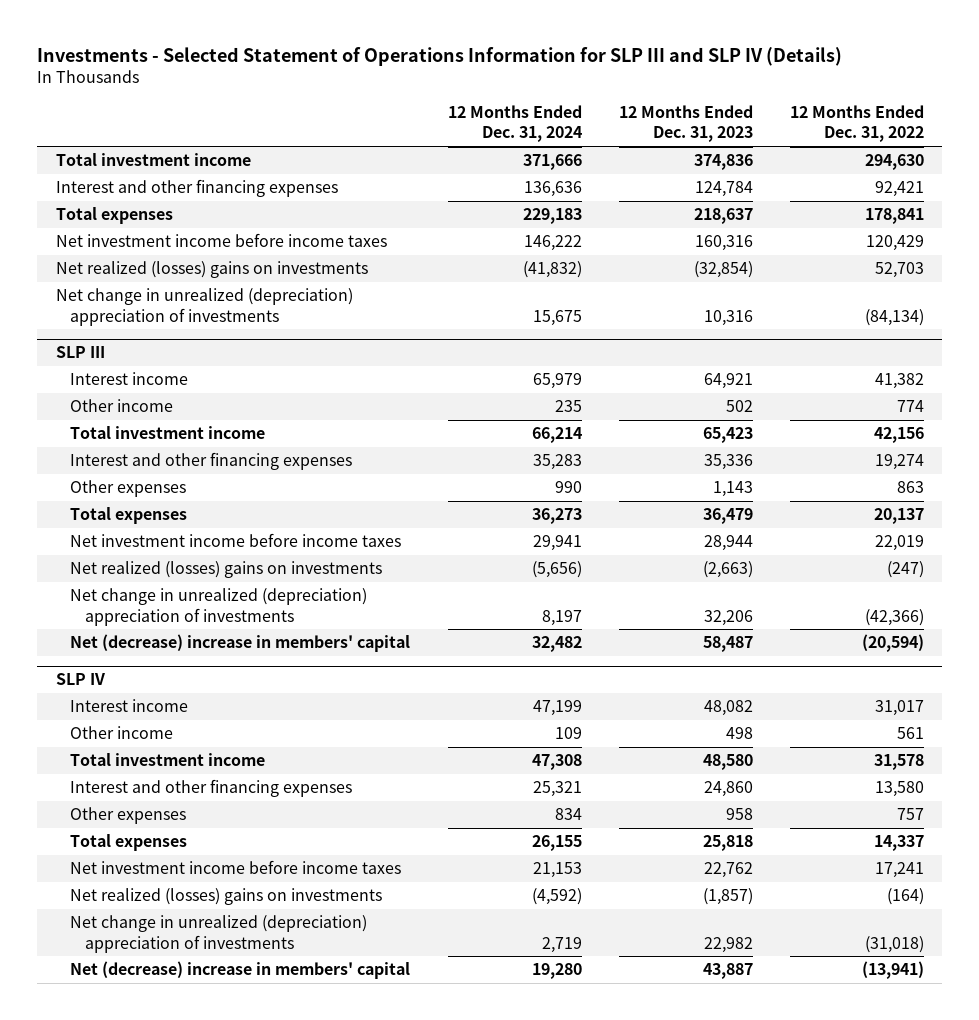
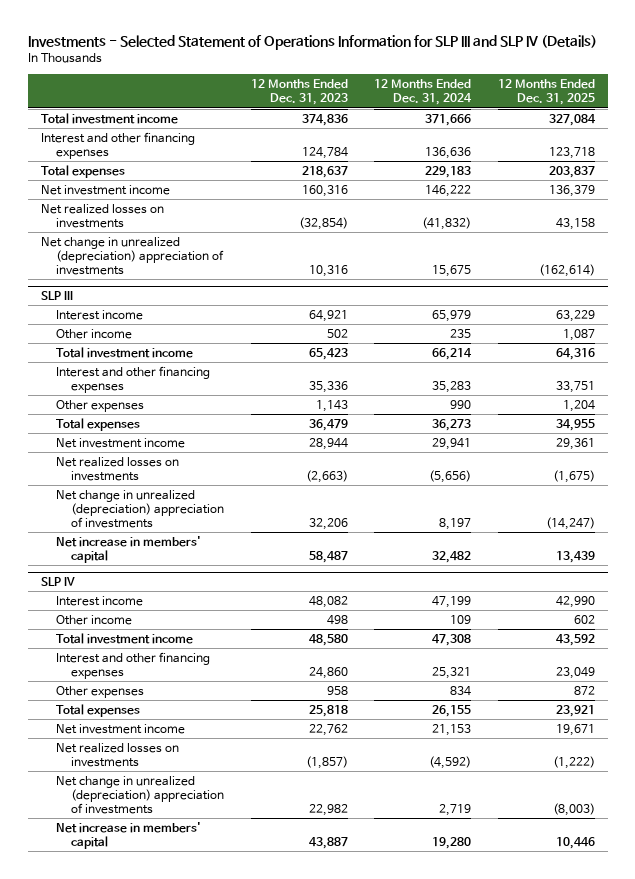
- | 12 Months Ended Dec. 31, 2024 | 12 Months Ended Dec. 31, 2023 | 12 Months Ended Dec. 31, 2022
+ | 12 Months Ended Dec. 31, 2023 | 12 Months Ended Dec. 31, 2024 | 12 Months Ended Dec. 31, 2025
- Net investment income before income taxes | 146,222 | 160,316 | 120,429
- Net realized (losses) gains on investments | (41,832) | (32,854) | 52,703
+ Net investment income | 160,316 | 146,222 | 136,379
+ Net realized losses on investments | (32,854) | (41,832) | 43,158
@ SLP III
- Net investment income before income taxes | 29,941 | 28,944 | 22,019
- Net realized (losses) gains on investments | (5,656) | (2,663) | (247)
+ Net investment income | 28,944 | 29,941 | 29,361
+ Net realized losses on investments | (2,663) | (5,656) | (1,675)
- Net (decrease) increase in members' capital | 32,482 | 58,487 | (20,594)
+ Net increase in members' capital | 58,487 | 32,482 | 13,439
@ SLP IV
- Net investment income before income taxes | 21,153 | 22,762 | 17,241
- Net realized (losses) gains on investments | (4,592) | (1,857) | (164)
+ Net investment income | 22,762 | 21,153 | 19,671
+ Net realized losses on investments | (1,857) | (4,592) | (1,222)
- Net (decrease) increase in members' capital | 19,280 | 43,887 | (13,941)
+ Net increase in members' capital | 43,887 | 19,280 | 10,446

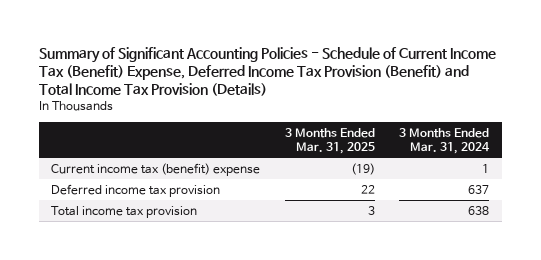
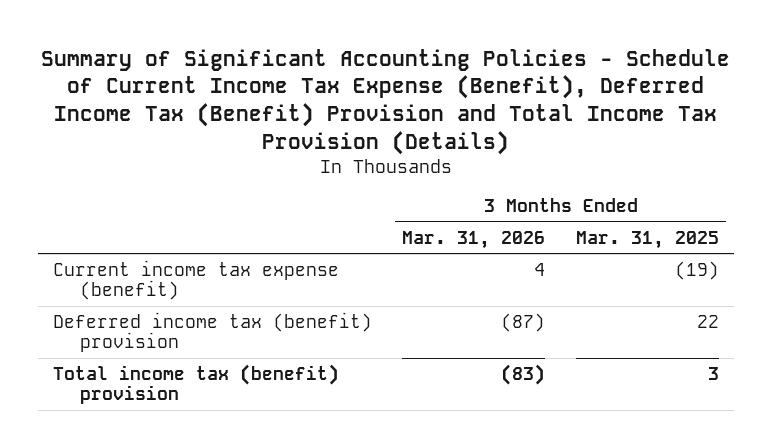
- Summary of Significant Accounting Policies - Schedule of Current Income Tax (Benefit) Expense, Deferred Income Tax Provision (Benefit) and Total Income Tax Provision (Details)
+ Summary of Significant Accounting Policies - Schedule of Current Income Tax Expense (Benefit), Deferred Income Tax (Benefit) Provision and Total Income Tax Provision (Details)
- | 3 Months Ended Mar. 31, 2025 | 3 Months Ended Mar. 31, 2024
+ | 3 Months Ended Mar. 31, 2026 | 3 Months Ended Mar. 31, 2025
- Current income tax (benefit) expense | (19) | 1
- Deferred income tax provision | 22 | 637
- Total income tax provision | 3 | 638
+ Current income tax expense (benefit) | 4 | (19)
+ Deferred income tax (benefit) provision | (87) | 22
+ Total income tax (benefit) provision | (83) | 3

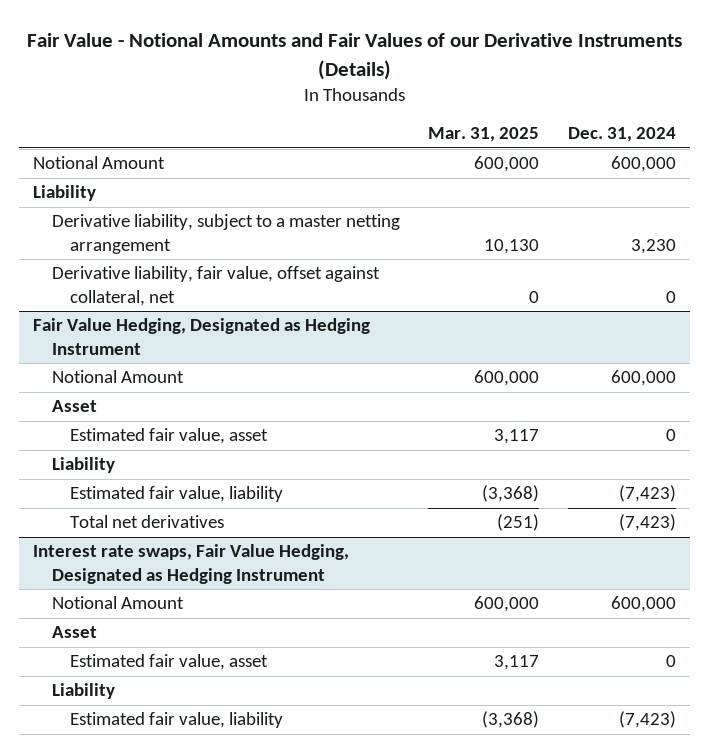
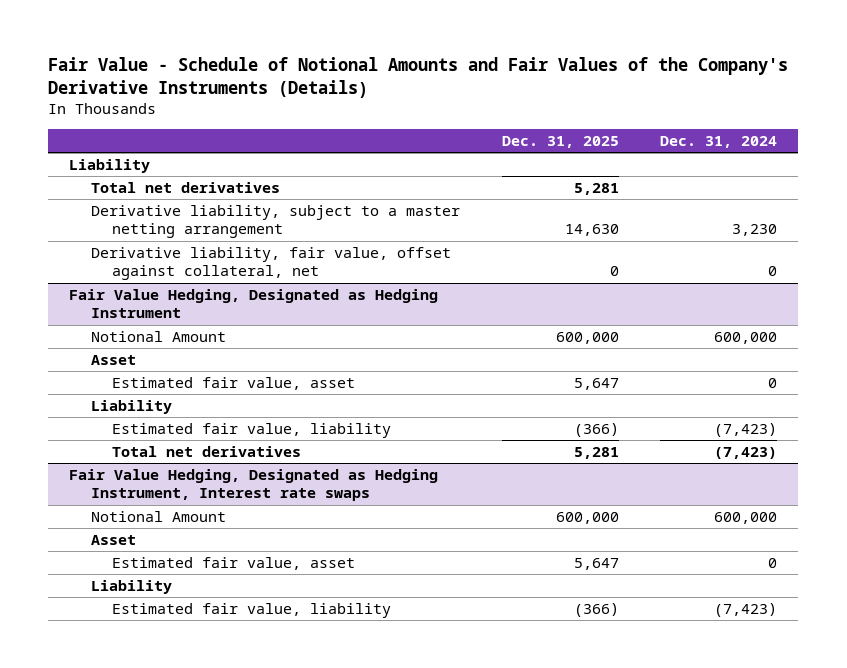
- Fair Value - Notional Amounts and Fair Values of our Derivative Instruments (Details)
+ Fair Value - Schedule of Notional Amounts and Fair Values of the Company's Derivative Instruments (Details)
- | Mar. 31, 2025 | Dec. 31, 2024
+ | Dec. 31, 2025 | Dec. 31, 2024
- Notional Amount | 600,000 | 600,000
+ Total net derivatives | 5,281 |
- Interest rate swaps, Fair Value Hedging, Designated as Hedging Instrument
+ Fair Value Hedging, Designated as Hedging Instrument, Interest rate swaps

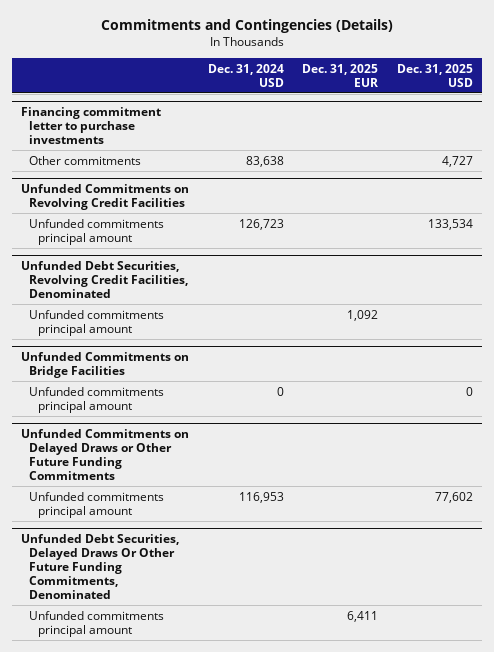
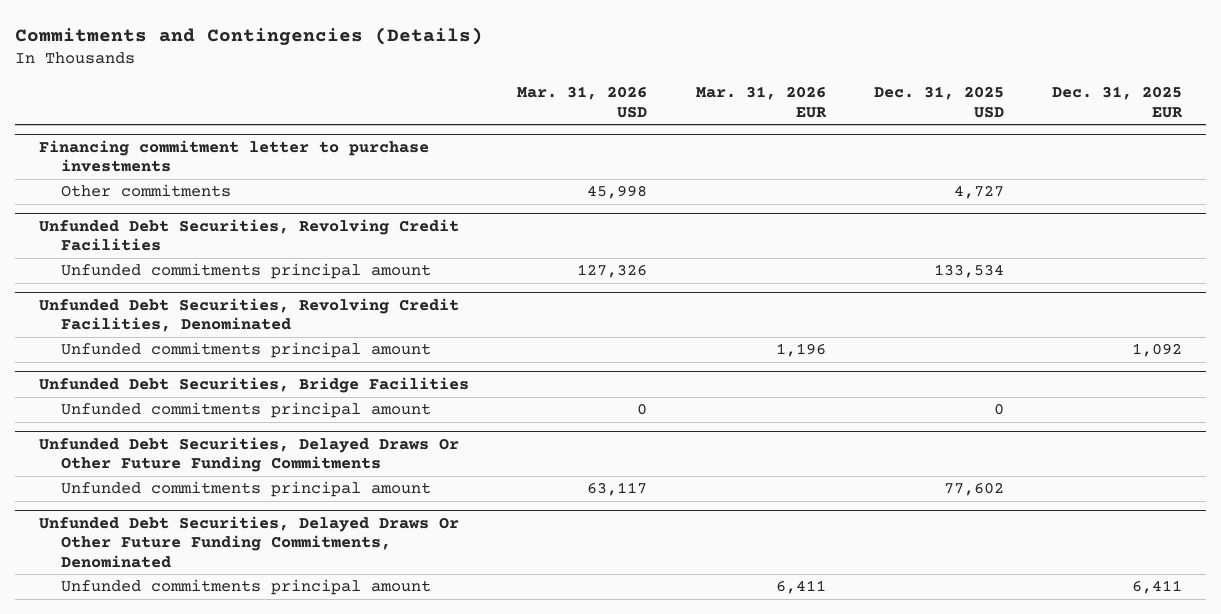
- | Dec. 31, 2024 USD | Dec. 31, 2025 EUR | Dec. 31, 2025 USD
+ | Mar. 31, 2026 USD | Mar. 31, 2026 EUR | Dec. 31, 2025 USD | Dec. 31, 2025 EUR
- Unfunded Commitments on Revolving Credit Facilities
+ Unfunded Debt Securities, Revolving Credit Facilities
- Unfunded Commitments on Bridge Facilities
+ Unfunded Debt Securities, Bridge Facilities
- Unfunded Commitments on Delayed Draws or Other Future Funding Commitments
+ Unfunded Debt Securities, Delayed Draws Or Other Future Funding Commitments

